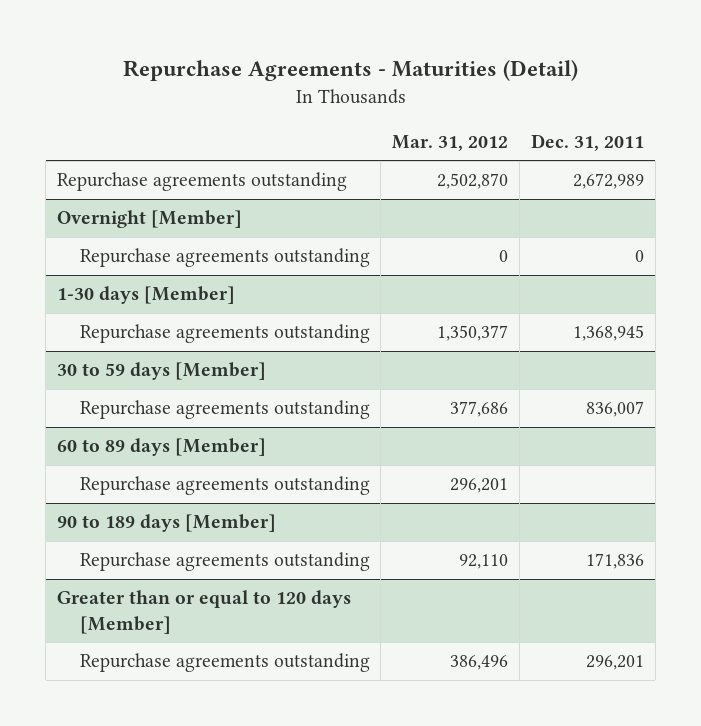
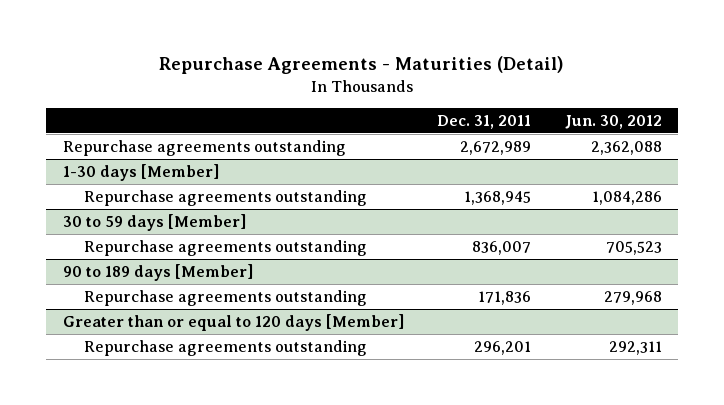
- | Mar. 31, 2012 | Dec. 31, 2011
+ | Dec. 31, 2011 | Jun. 30, 2012
- Overnight [Member]
- Repurchase agreements outstanding | 0 | 0
- 60 to 89 days [Member]
- Repurchase agreements outstanding | 296,201 |

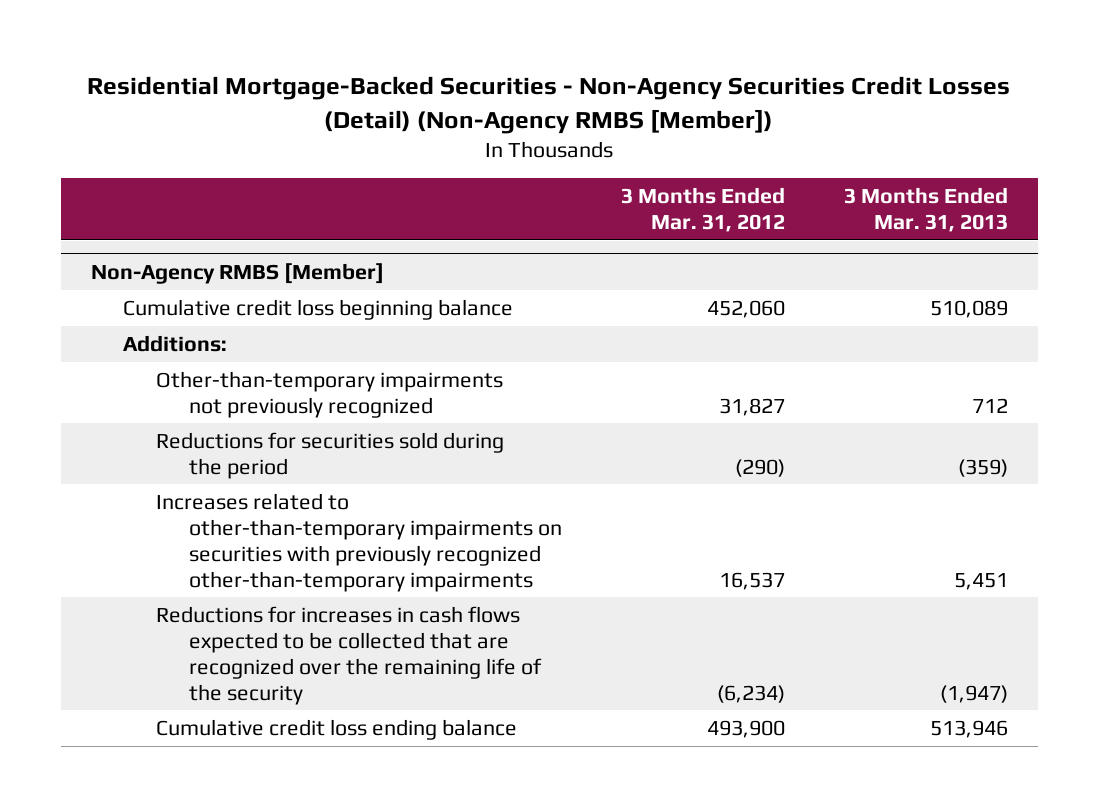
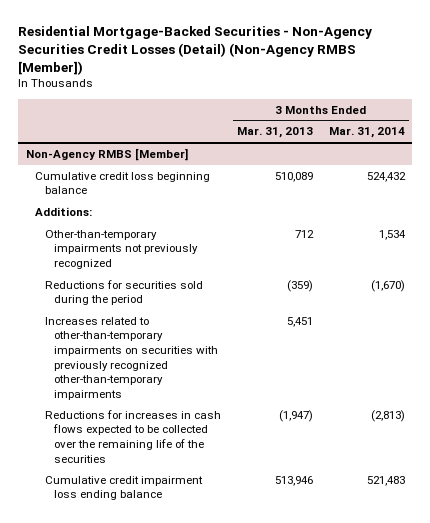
- | 3 Months Ended Mar. 31, 2012 | 3 Months Ended Mar. 31, 2013
+ | 3 Months Ended Mar. 31, 2013 | 3 Months Ended Mar. 31, 2014
@ Non-Agency RMBS [Member]
- Reductions for increases in cash flows expected to be collected that are recognized over the remaining life of the security | (6,234) | (1,947)
- Cumulative credit loss ending balance | 493,900 | 513,946
+ Reductions for increases in cash flows expected to be collected over the remaining life of the securities | (1,947) | (2,813)
+ Cumulative credit impairment loss ending balance | 513,946 | 521,483

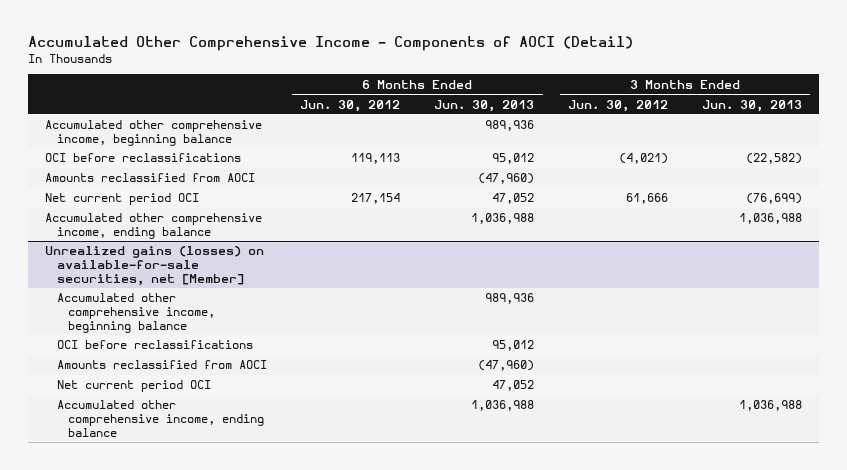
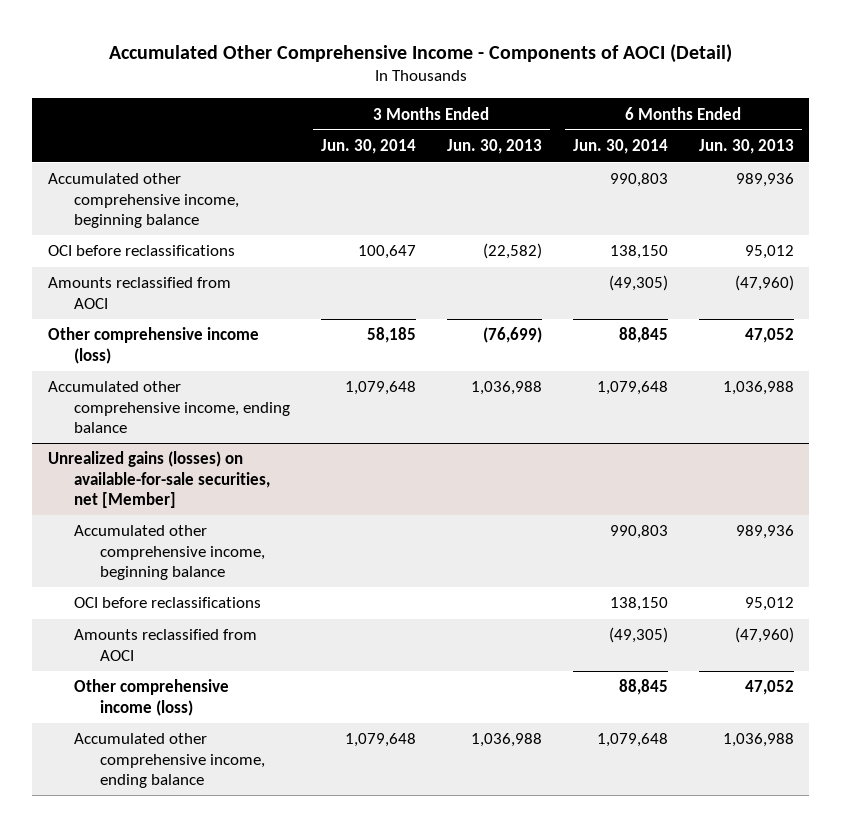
- | 6 Months Ended Jun. 30, 2012 | 6 Months Ended Jun. 30, 2013 | 3 Months Ended Jun. 30, 2012 | 3 Months Ended Jun. 30, 2013
+ | 3 Months Ended Jun. 30, 2014 | 3 Months Ended Jun. 30, 2013 | 6 Months Ended Jun. 30, 2014 | 6 Months Ended Jun. 30, 2013
- Net current period OCI | 217,154 | 47,052 | 61,666 | (76,699)
+ Other comprehensive income (loss) | 58,185 | (76,699) | 88,845 | 47,052
@ Unrealized gains (losses) on available-for-sale securities, net [Member]
- Net current period OCI | | 47,052 | |
+ Other comprehensive income (loss) | | | 88,845 | 47,052

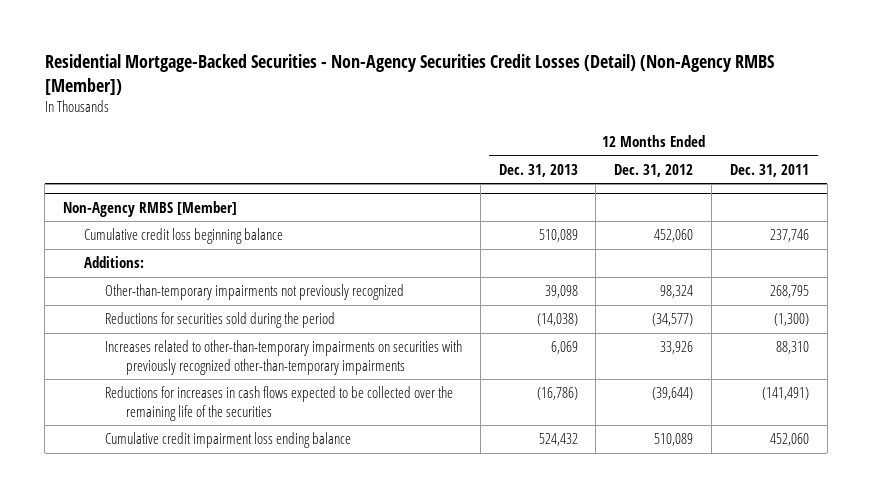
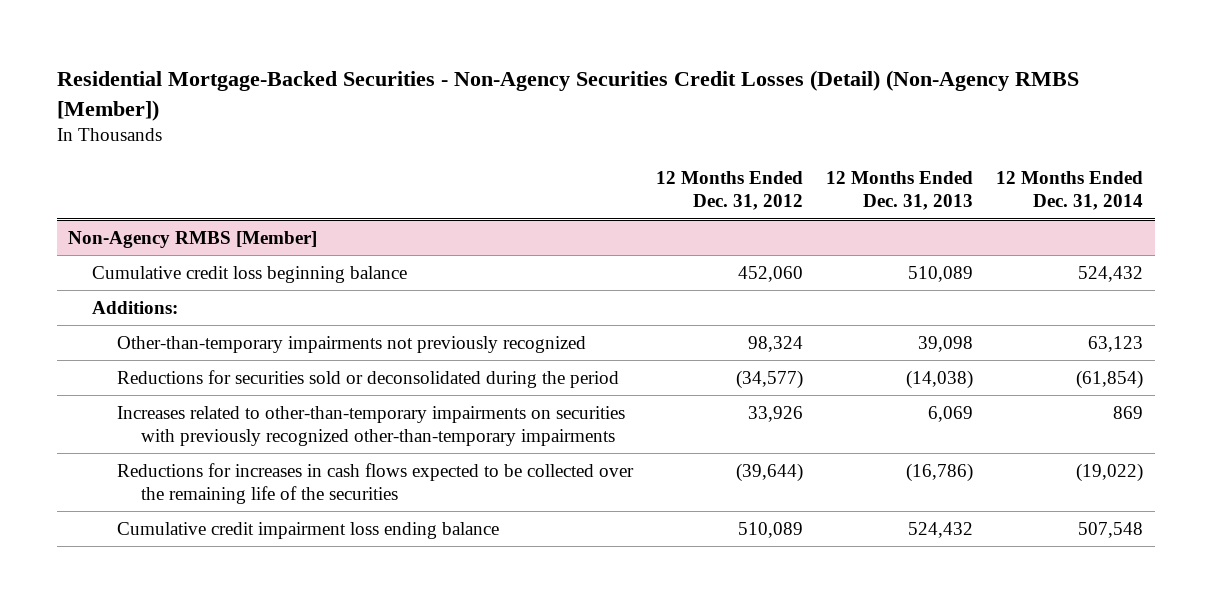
- | 12 Months Ended Dec. 31, 2013 | 12 Months Ended Dec. 31, 2012 | 12 Months Ended Dec. 31, 2011
+ | 12 Months Ended Dec. 31, 2012 | 12 Months Ended Dec. 31, 2013 | 12 Months Ended Dec. 31, 2014
@ Non-Agency RMBS [Member]
- Reductions for securities sold during the period | (14,038) | (34,577) | (1,300)
+ Reductions for securities sold or deconsolidated during the period | (34,577) | (14,038) | (61,854)

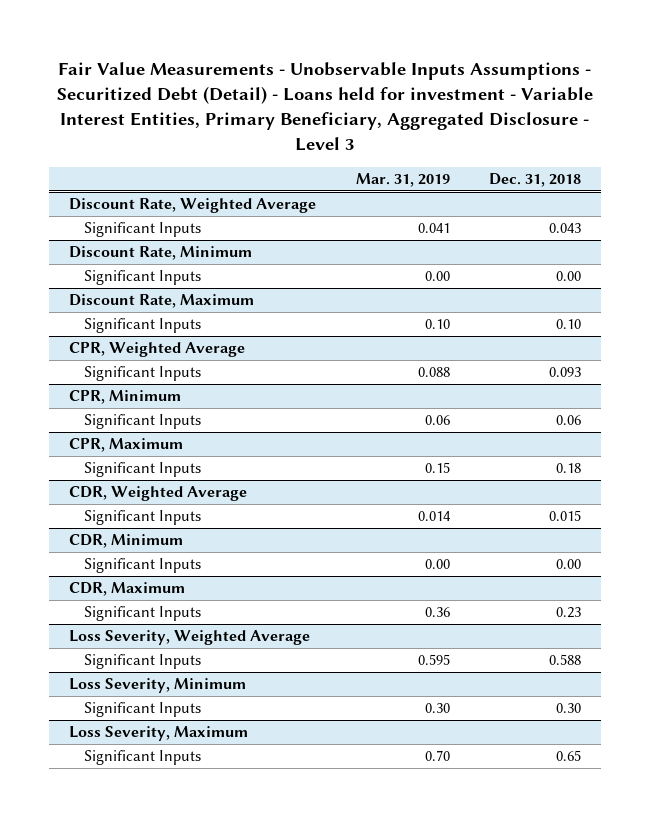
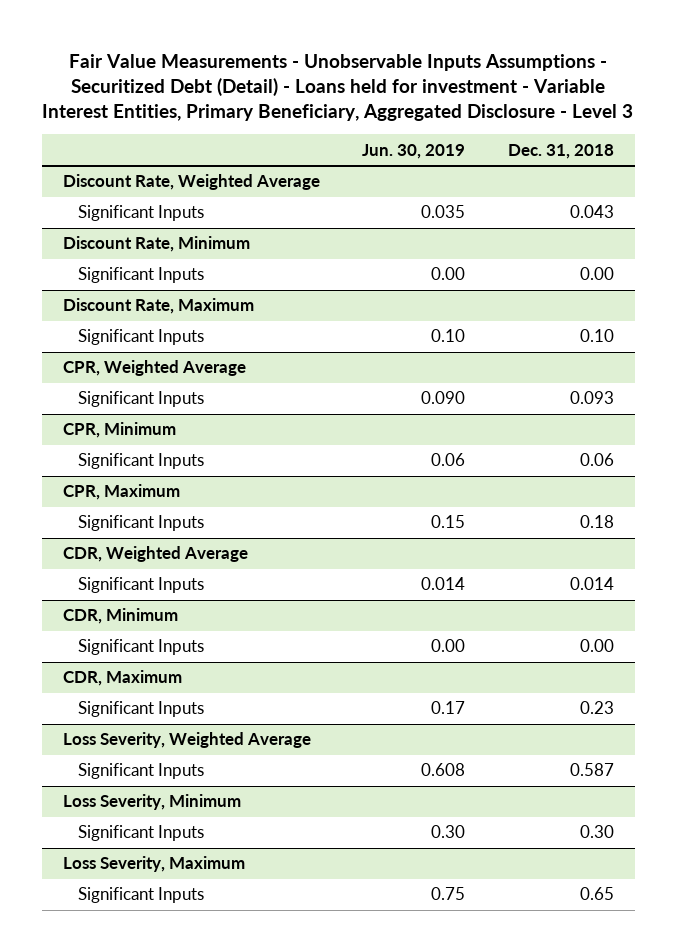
- | Mar. 31, 2019 | Dec. 31, 2018
+ | Jun. 30, 2019 | Dec. 31, 2018
@ CDR, Weighted Average
- Significant Inputs | 0.014 | 0.015
+ Significant Inputs | 0.014 | 0.014
@ Loss Severity, Weighted Average
- Significant Inputs | 0.595 | 0.588
+ Significant Inputs | 0.608 | 0.587

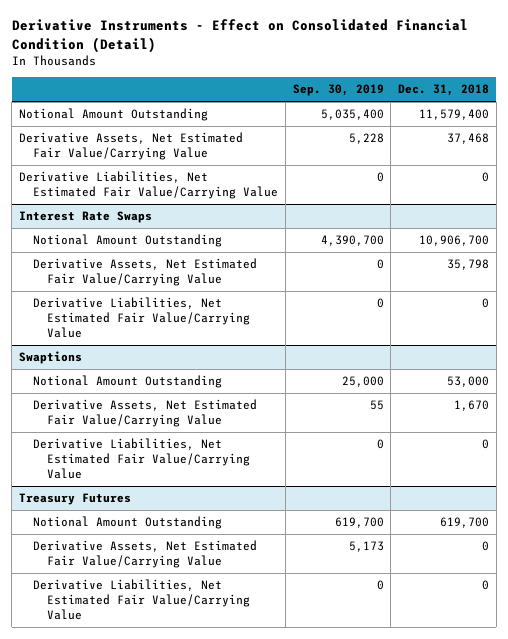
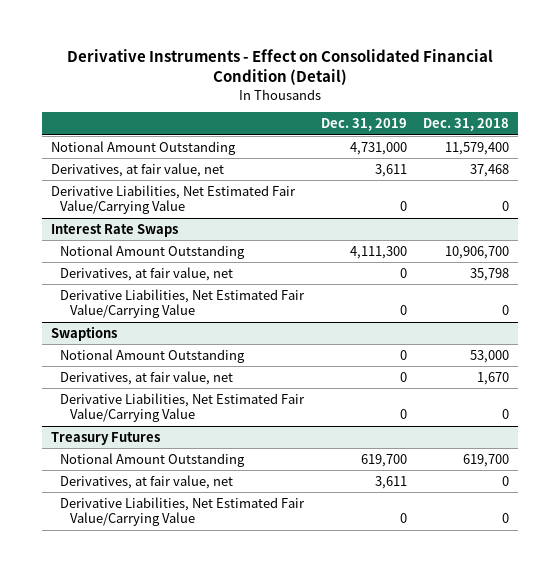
- | Sep. 30, 2019 | Dec. 31, 2018
+ | Dec. 31, 2019 | Dec. 31, 2018
- Derivative Assets, Net Estimated Fair Value/Carrying Value | 5,228 | 37,468
+ Derivatives, at fair value, net | 3,611 | 37,468
@ Interest Rate Swaps
- Derivative Assets, Net Estimated Fair Value/Carrying Value | 0 | 35,798
+ Derivatives, at fair value, net | 0 | 35,798
@ Swaptions
- Derivative Assets, Net Estimated Fair Value/Carrying Value | 55 | 1,670
+ Derivatives, at fair value, net | 0 | 1,670
@ Treasury Futures
- Derivative Assets, Net Estimated Fair Value/Carrying Value | 5,173 | 0
+ Derivatives, at fair value, net | 3,611 | 0

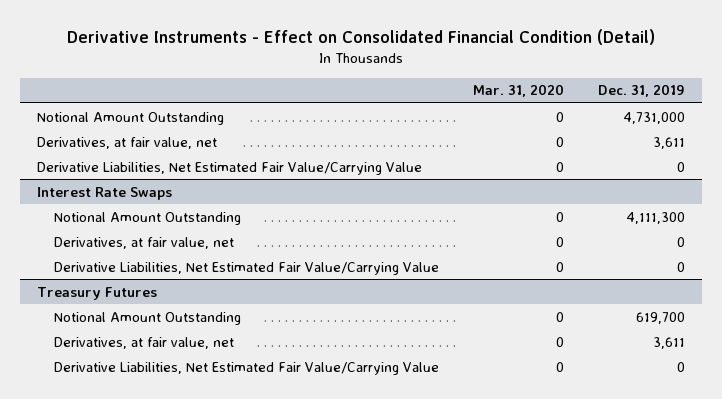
- | Dec. 31, 2019 | Dec. 31, 2018
+ | Mar. 31, 2020 | Dec. 31, 2019
- Swaptions
- Notional Amount Outstanding | 0 | 53,000
- Derivatives, at fair value, net | 0 | 1,670
- Derivative Liabilities, Net Estimated Fair Value/Carrying Value | 0 | 0

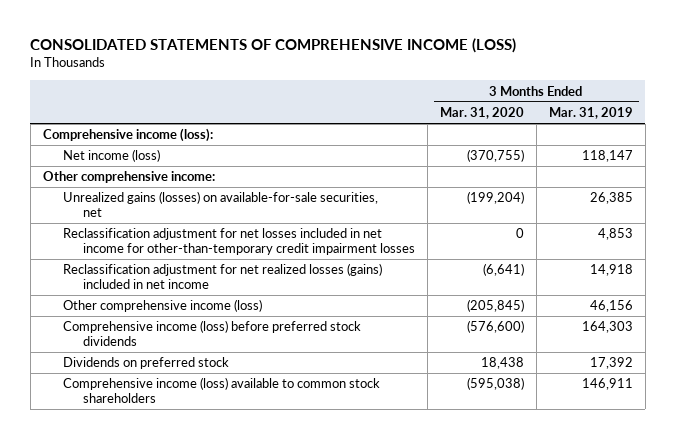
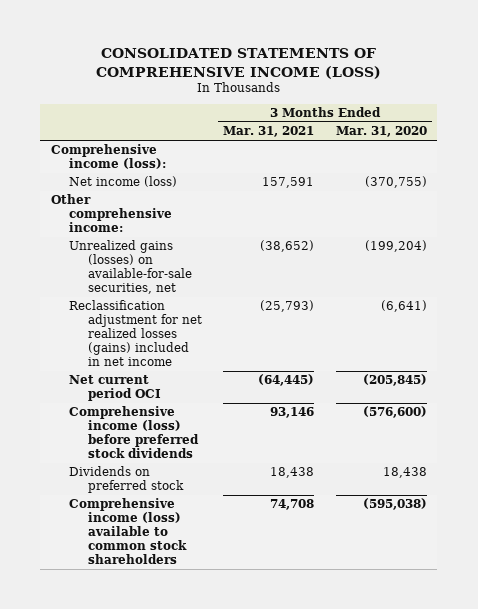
- | 3 Months Ended Mar. 31, 2020 | 3 Months Ended Mar. 31, 2019
+ | 3 Months Ended Mar. 31, 2021 | 3 Months Ended Mar. 31, 2020
- Reclassification adjustment for net losses included in net income for other-than-temporary credit impairment losses | 0 | 4,853
- Other comprehensive income (loss) | (205,845) | 46,156
+ Net current period OCI | (64,445) | (205,845)

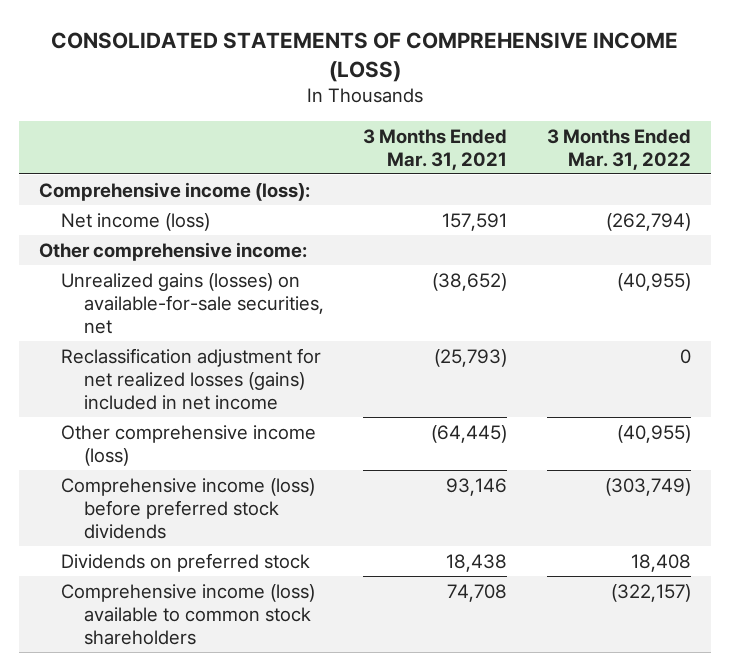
- | 3 Months Ended Mar. 31, 2021 | 3 Months Ended Mar. 31, 2020
+ | 3 Months Ended Mar. 31, 2021 | 3 Months Ended Mar. 31, 2022
- Net current period OCI | (64,445) | (205,845)
+ Other comprehensive income (loss) | (64,445) | (40,955)

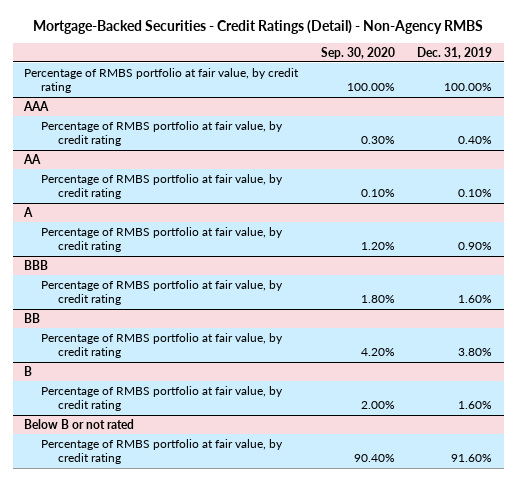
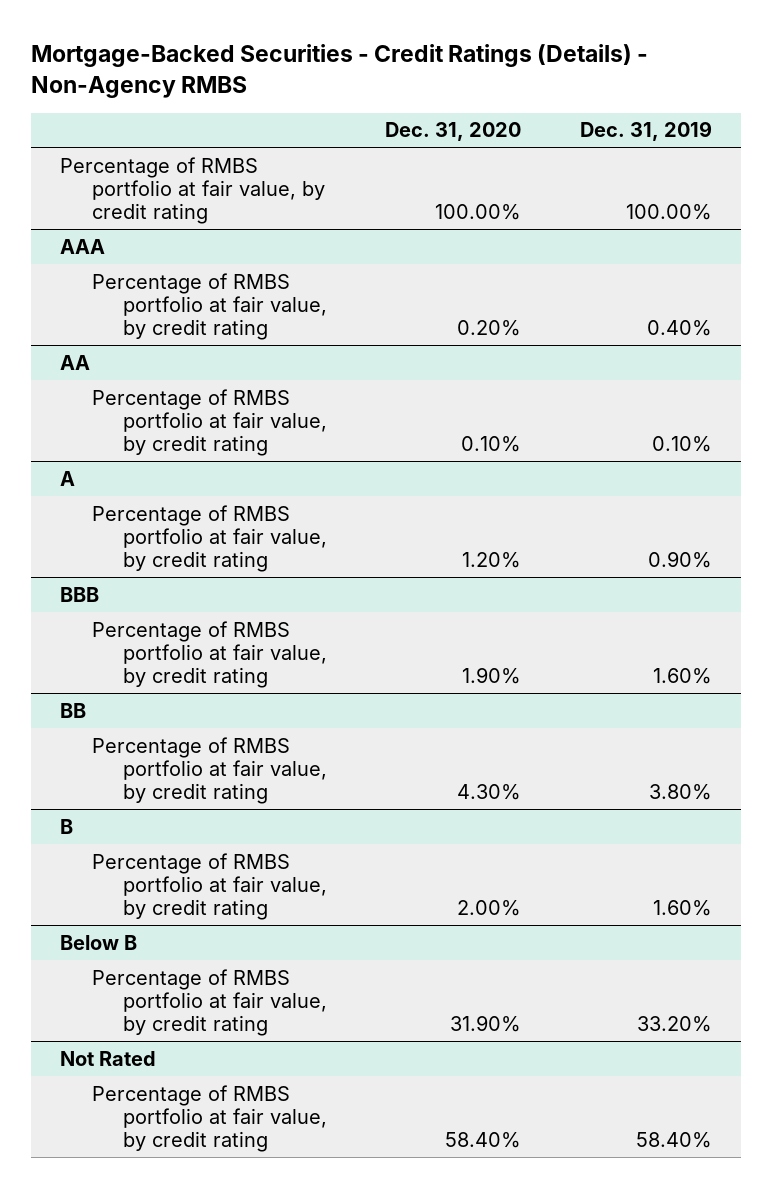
- Mortgage-Backed Securities - Credit Ratings (Detail) - Non-Agency RMBS
+ Mortgage-Backed Securities - Credit Ratings (Details) - Non-Agency RMBS
- | Sep. 30, 2020 | Dec. 31, 2019
+ | Dec. 31, 2020 | Dec. 31, 2019
- Below B or not rated
- Percentage of RMBS portfolio at fair value, by credit rating | 90.40% | 91.60%
+ Below B
+ Percentage of RMBS portfolio at fair value, by credit rating | 31.90% | 33.20%
+ Not Rated
+ Percentage of RMBS portfolio at fair value, by credit rating | 58.40% | 58.40%

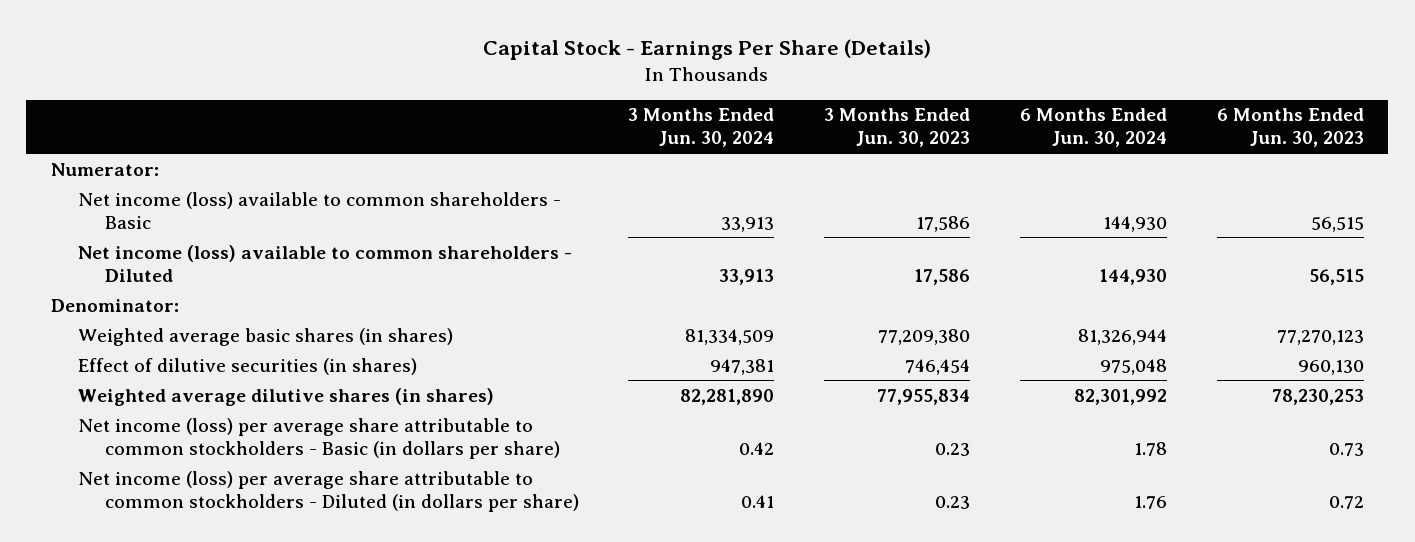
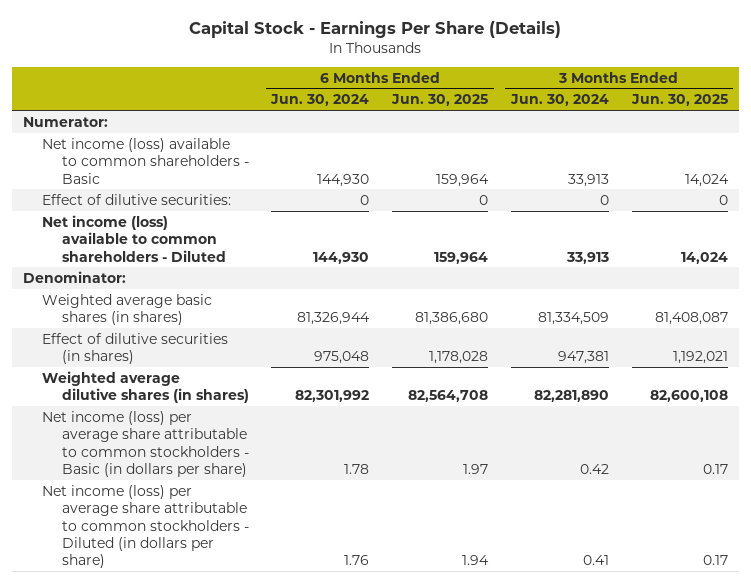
- | 3 Months Ended Jun. 30, 2024 | 3 Months Ended Jun. 30, 2023 | 6 Months Ended Jun. 30, 2024 | 6 Months Ended Jun. 30, 2023
+ | 6 Months Ended Jun. 30, 2024 | 6 Months Ended Jun. 30, 2025 | 3 Months Ended Jun. 30, 2024 | 3 Months Ended Jun. 30, 2025
+ Effect of dilutive securities: | 0 | 0 | 0 | 0

